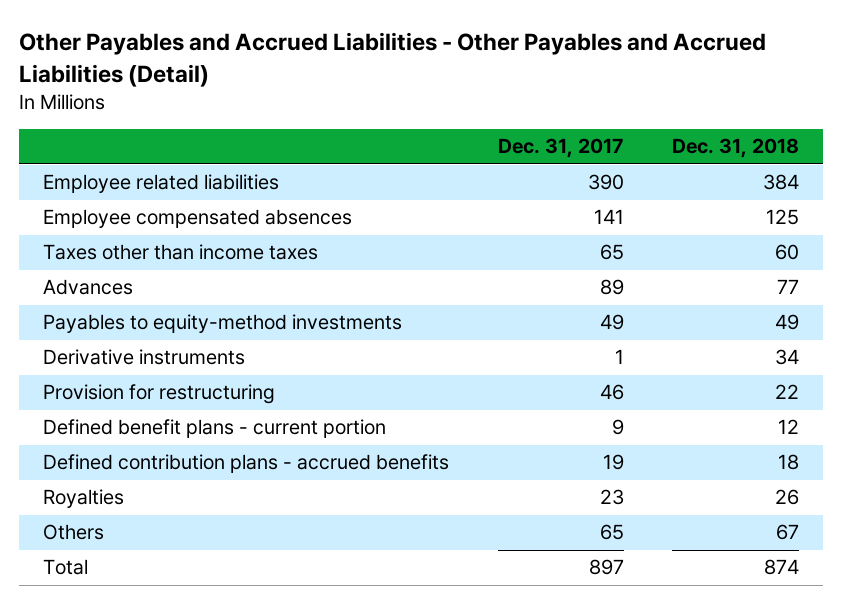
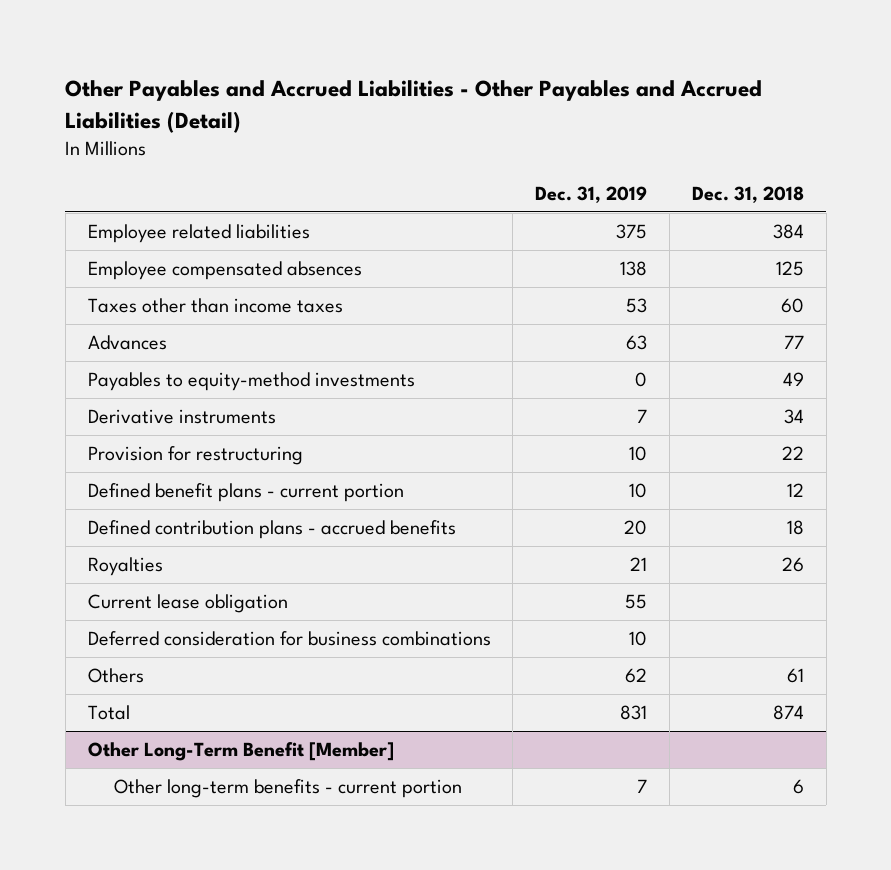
- | Dec. 31, 2017 | Dec. 31, 2018
+ | Dec. 31, 2019 | Dec. 31, 2018
- Others | 65 | 67
+ Current lease obligation | 55 |
+ Deferred consideration for business combinations | 10 |
+ Others | 62 | 61
+ Other Long-Term Benefit [Member]
+ Other long-term benefits - current portion | 7 | 6

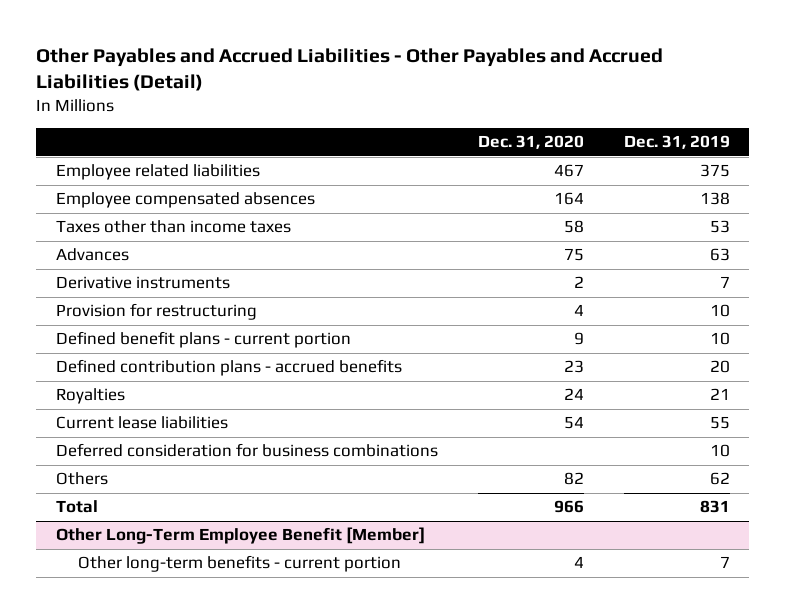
- | Dec. 31, 2019 | Dec. 31, 2018
+ | Dec. 31, 2020 | Dec. 31, 2019
- Payables to equity-method investments | 0 | 49
- Current lease obligation | 55 |
+ Current lease liabilities | 54 | 55
- Other Long-Term Benefit [Member]
+ Other Long-Term Employee Benefit [Member]

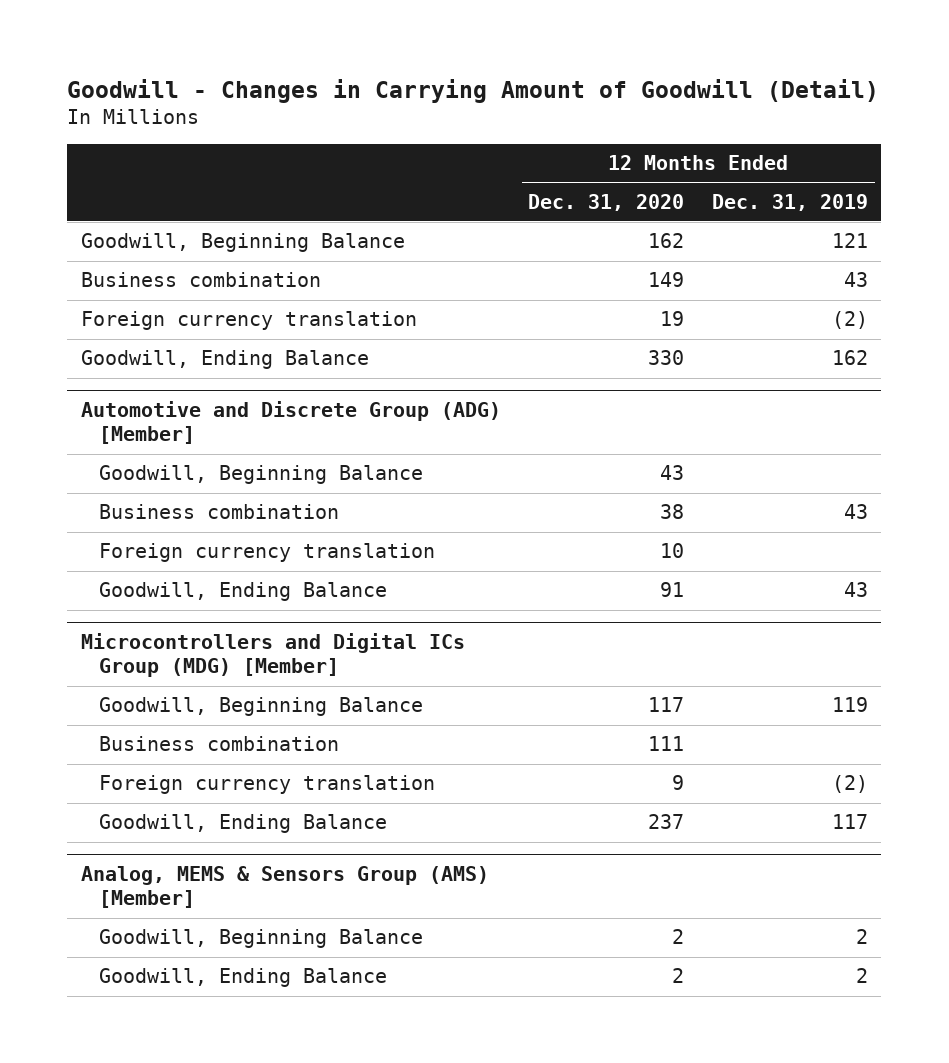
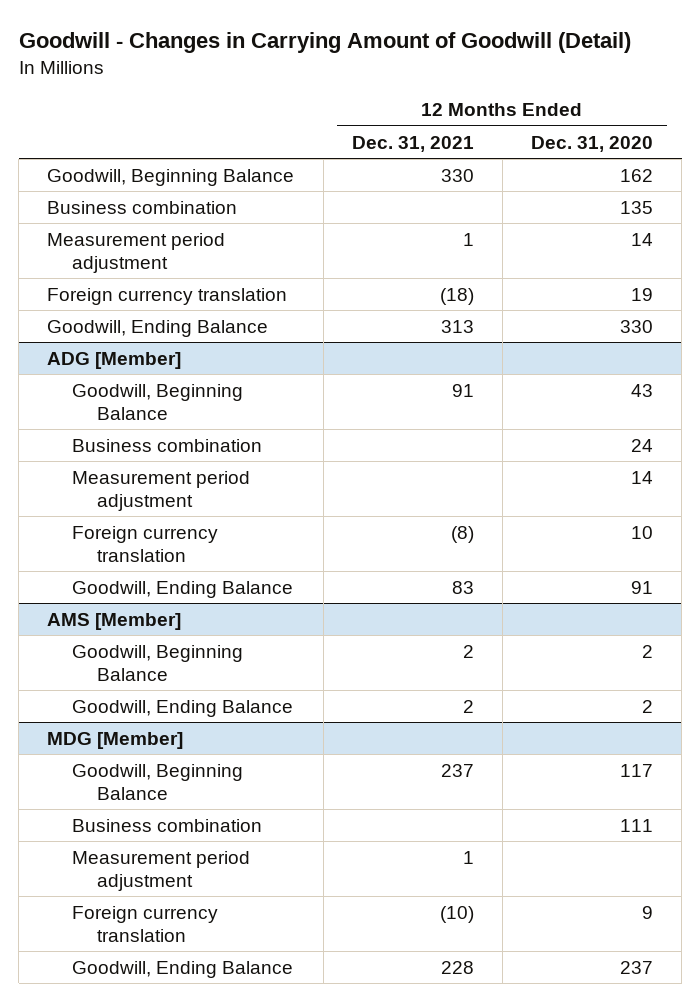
- | 12 Months Ended Dec. 31, 2020 | 12 Months Ended Dec. 31, 2019
+ | 12 Months Ended Dec. 31, 2021 | 12 Months Ended Dec. 31, 2020
- Business combination | 149 | 43
+ Business combination | | 135
+ Measurement period adjustment | 1 | 14
- Automotive and Discrete Group (ADG) [Member]
+ ADG [Member]
- Business combination | 38 | 43
+ Business combination | | 24
+ Measurement period adjustment | | 14
- Microcontrollers and Digital ICs Group (MDG) [Member]
+ AMS [Member]
+ Goodwill, Beginning Balance | 2 | 2
+ Goodwill, Ending Balance | 2 | 2
+ MDG [Member]
+ Measurement period adjustment | 1 |
- Analog, MEMS & Sensors Group (AMS) [Member]
- Goodwill, Beginning Balance | 2 | 2
- Goodwill, Ending Balance | 2 | 2

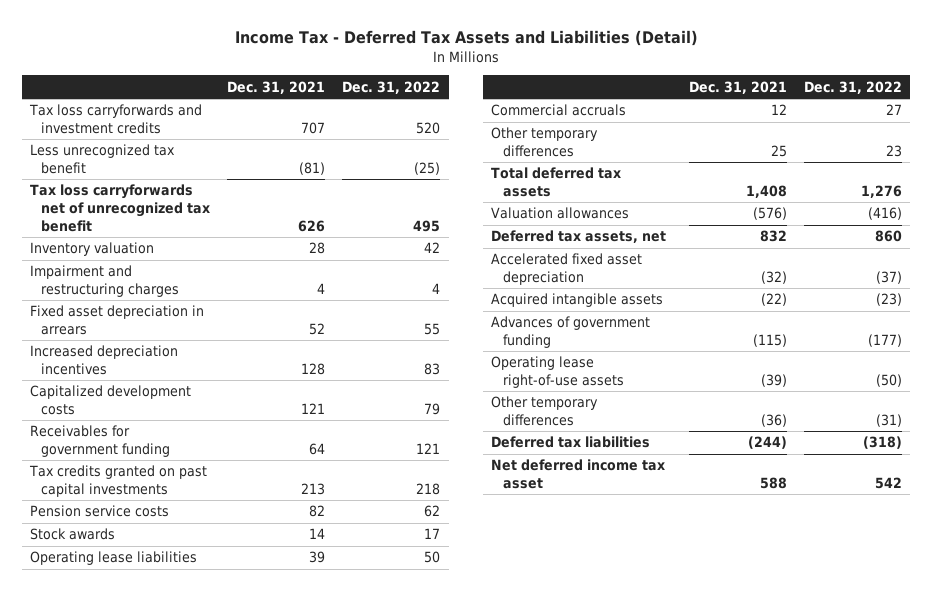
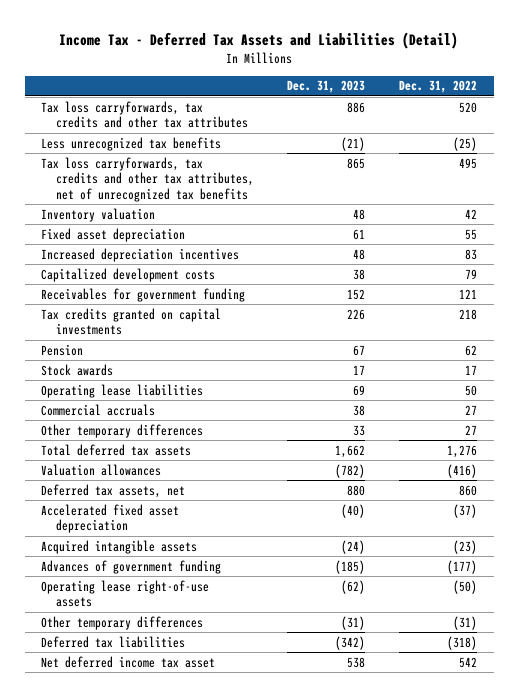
- | Dec. 31, 2021 | Dec. 31, 2022
+ | Dec. 31, 2023 | Dec. 31, 2022
- Tax loss carryforwards and investment credits | 707 | 520
- Less unrecognized tax benefit | (81) | (25)
- Tax loss carryforwards net of unrecognized tax benefit | 626 | 495
+ Tax loss carryforwards, tax credits and other tax attributes | 886 | 520
+ Less unrecognized tax benefits | (21) | (25)
+ Tax loss carryforwards, tax credits and other tax attributes, net of unrecognized tax benefits | 865 | 495
- Impairment and restructuring charges | 4 | 4
- Fixed asset depreciation in arrears | 52 | 55
+ Fixed asset depreciation | 61 | 55
- Tax credits granted on past capital investments | 213 | 218
- Pension service costs | 82 | 62
+ Tax credits granted on capital investments | 226 | 218
+ Pension | 67 | 62
- Other temporary differences | 25 | 23
+ Other temporary differences | 33 | 27

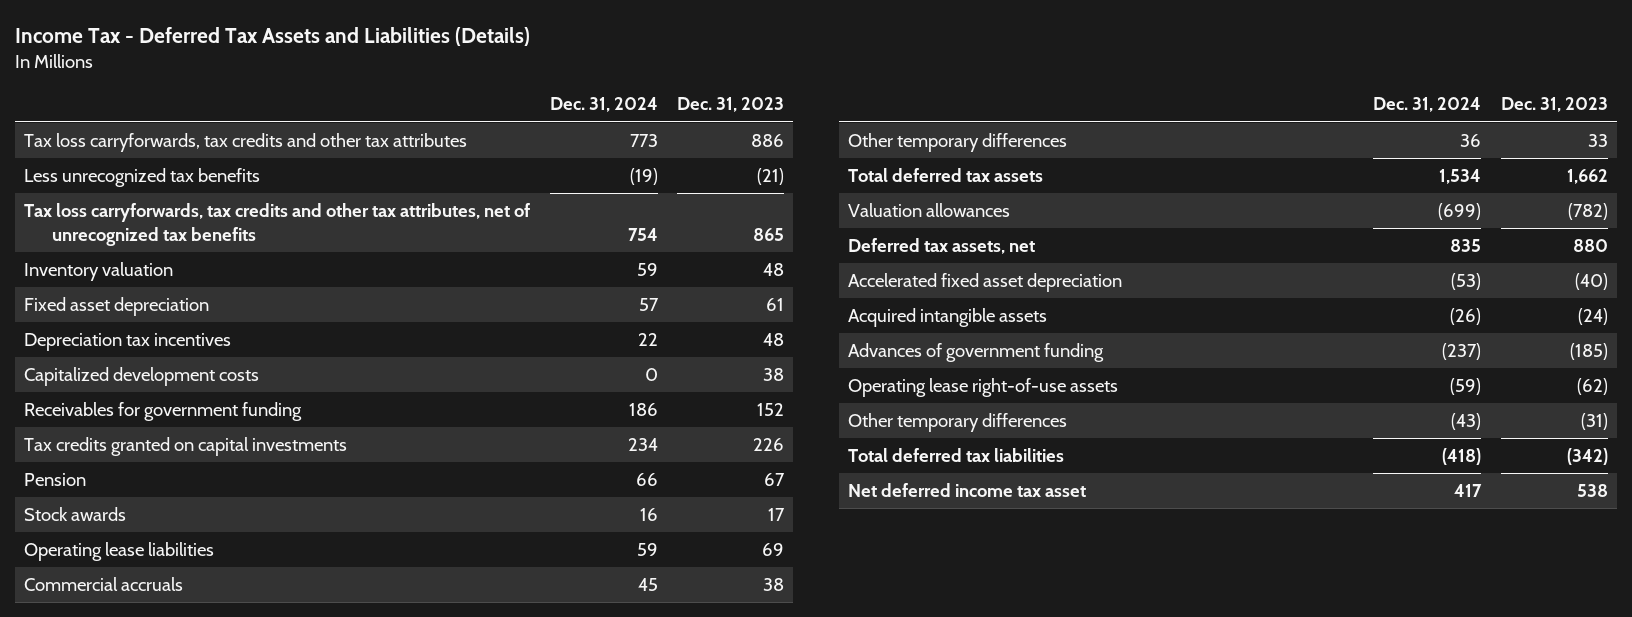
- Income Tax - Deferred Tax Assets and Liabilities (Detail)
+ Income Tax - Deferred Tax Assets and Liabilities (Details)
- | Dec. 31, 2023 | Dec. 31, 2022
+ | Dec. 31, 2024 | Dec. 31, 2023
- Increased depreciation incentives | 48 | 83
+ Depreciation tax incentives | 22 | 48
- Deferred tax liabilities | (342) | (318)
+ Total deferred tax liabilities | (418) | (342)

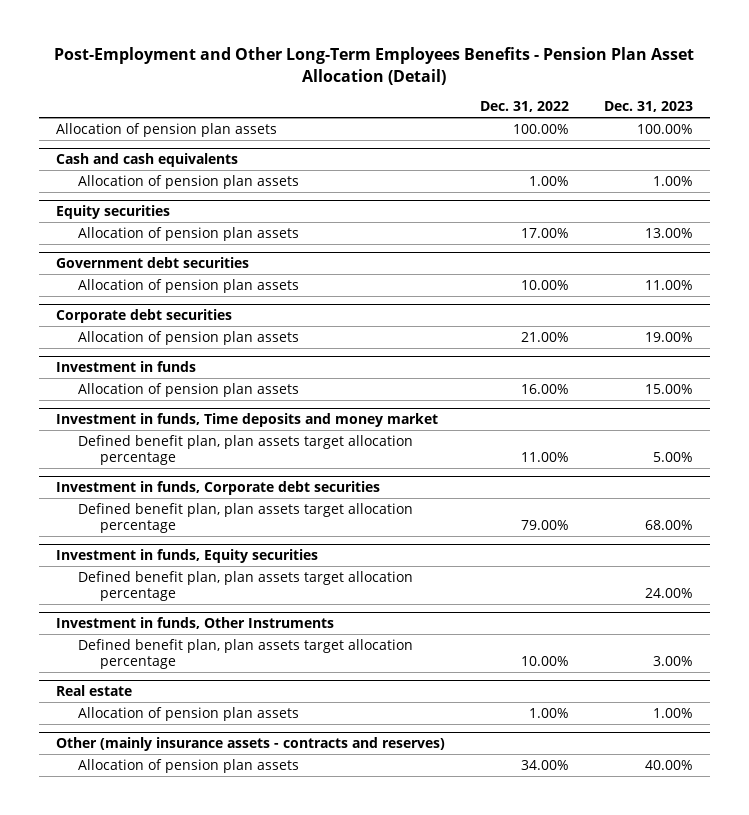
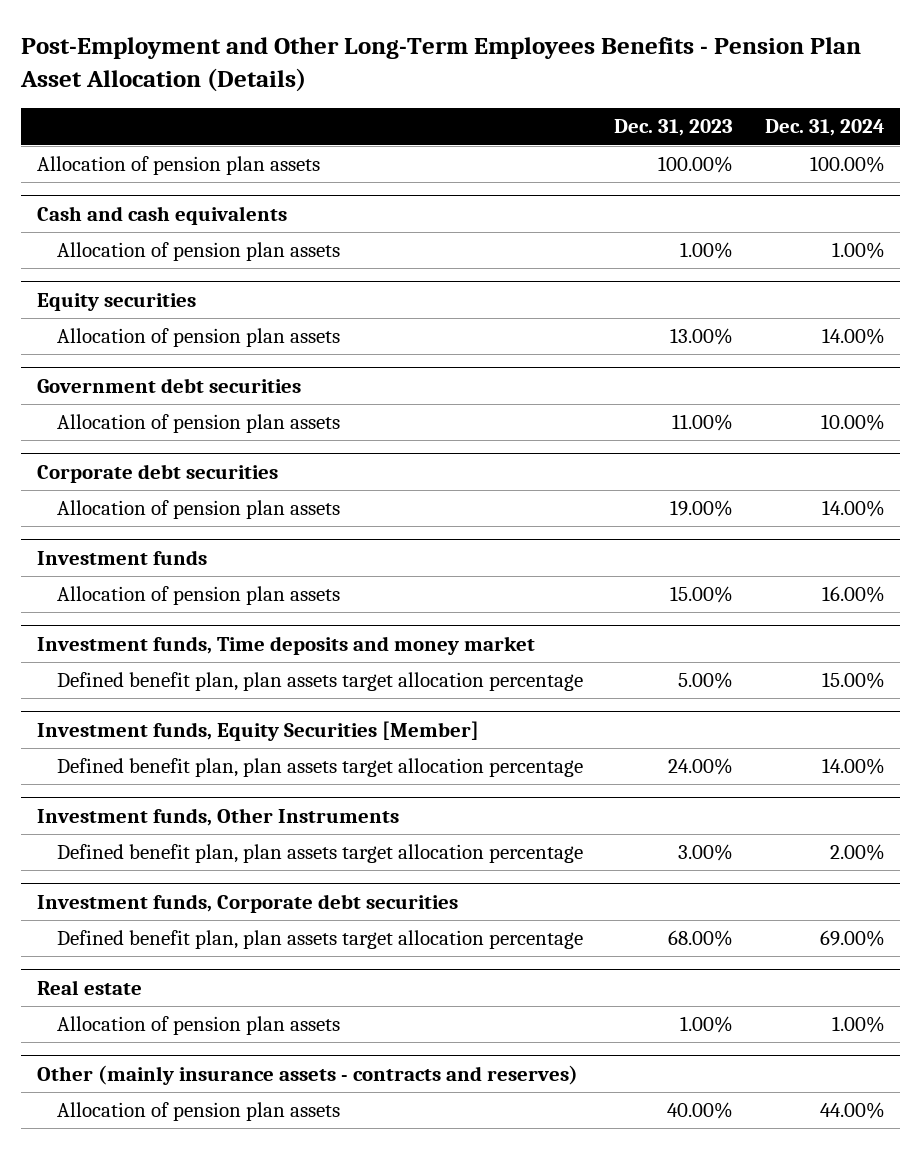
- Post-Employment and Other Long-Term Employees Benefits - Pension Plan Asset Allocation (Detail)
+ Post-Employment and Other Long-Term Employees Benefits - Pension Plan Asset Allocation (Details)
- | Dec. 31, 2022 | Dec. 31, 2023
+ | Dec. 31, 2023 | Dec. 31, 2024
- Investment in funds
+ Investment funds
- Investment in funds, Time deposits and money market
+ Investment funds, Time deposits and money market
- Investment in funds, Corporate debt securities
- Defined benefit plan, plan assets target allocation percentage | 79.00% | 68.00%
- Investment in funds, Equity securities
+ Investment funds, Equity Securities [Member]
- Investment in funds, Other Instruments
+ Investment funds, Other Instruments
+ Investment funds, Corporate debt securities
+ Defined benefit plan, plan assets target allocation percentage | 68.00% | 69.00%

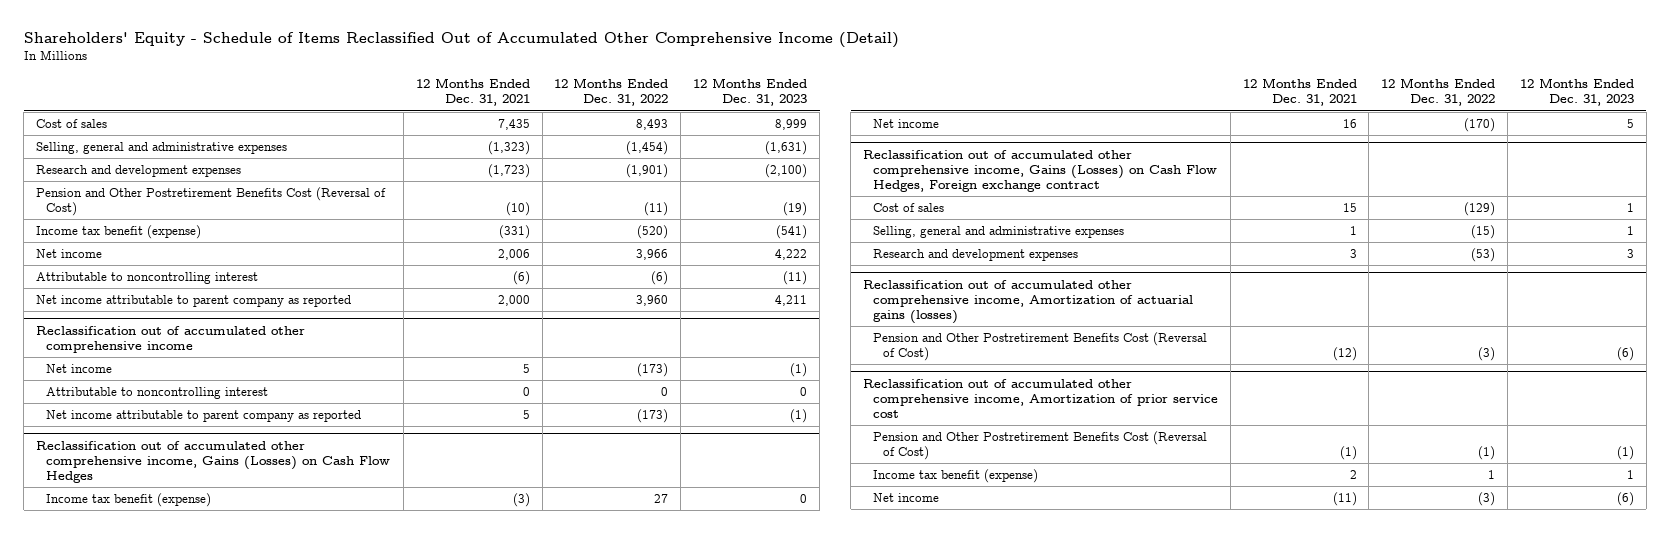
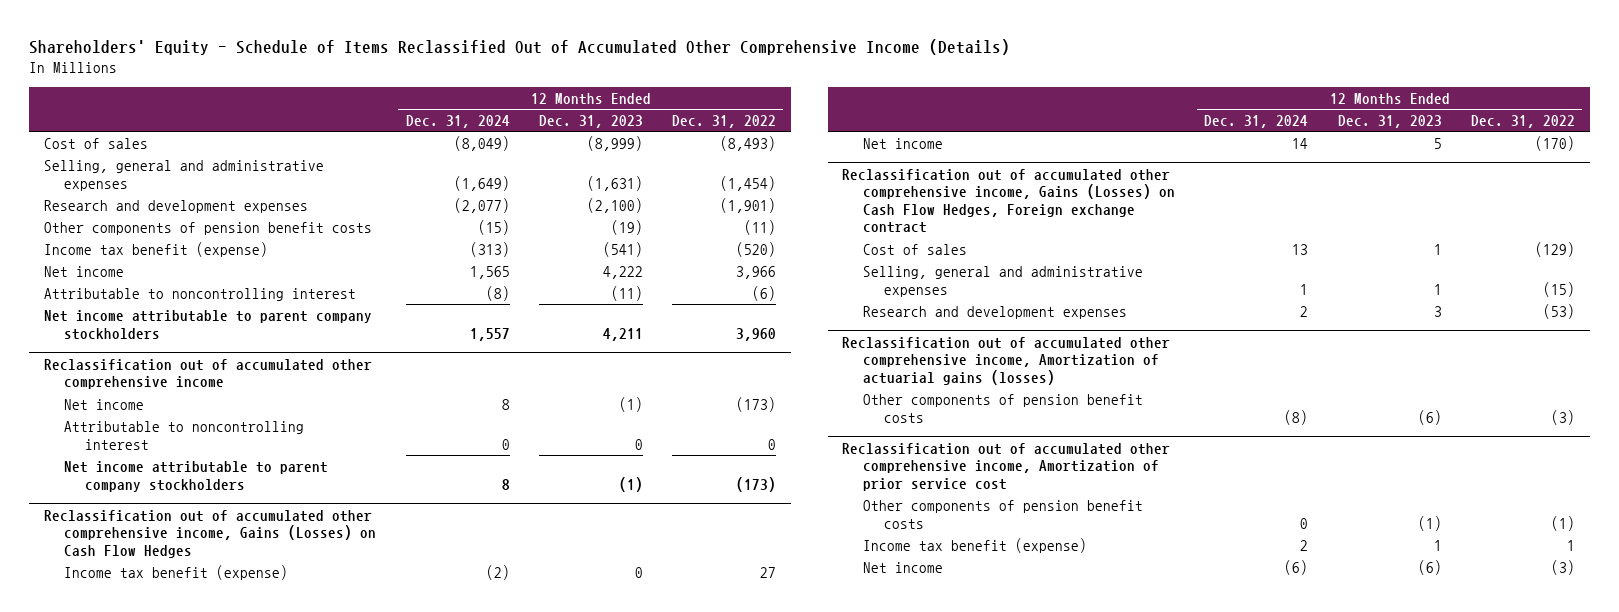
- Shareholders' Equity - Schedule of Items Reclassified Out of Accumulated Other Comprehensive Income (Detail)
+ Shareholders' Equity - Schedule of Items Reclassified Out of Accumulated Other Comprehensive Income (Details)
- | 12 Months Ended Dec. 31, 2021 | 12 Months Ended Dec. 31, 2022 | 12 Months Ended Dec. 31, 2023
+ | 12 Months Ended Dec. 31, 2024 | 12 Months Ended Dec. 31, 2023 | 12 Months Ended Dec. 31, 2022
- Cost of sales | 7,435 | 8,493 | 8,999
+ Cost of sales | (8,049) | (8,999) | (8,493)
- Pension and Other Postretirement Benefits Cost (Reversal of Cost) | (10) | (11) | (19)
+ Other components of pension benefit costs | (15) | (19) | (11)
- Net income attributable to parent company as reported | 2,000 | 3,960 | 4,211
+ Net income attributable to parent company stockholders | 1,557 | 4,211 | 3,960
@ Reclassification out of accumulated other comprehensive income
- Net income attributable to parent company as reported | 5 | (173) | (1)
+ Net income attributable to parent company stockholders | 8 | (1) | (173)
@ Reclassification out of accumulated other comprehensive income, Amortization of actuarial gains (losses)
- Pension and Other Postretirement Benefits Cost (Reversal of Cost) | (12) | (3) | (6)
+ Other components of pension benefit costs | (8) | (6) | (3)
@ Reclassification out of accumulated other comprehensive income, Amortization of prior service cost
- Pension and Other Postretirement Benefits Cost (Reversal of Cost) | (1) | (1) | (1)
+ Other components of pension benefit costs | 0 | (1) | (1)

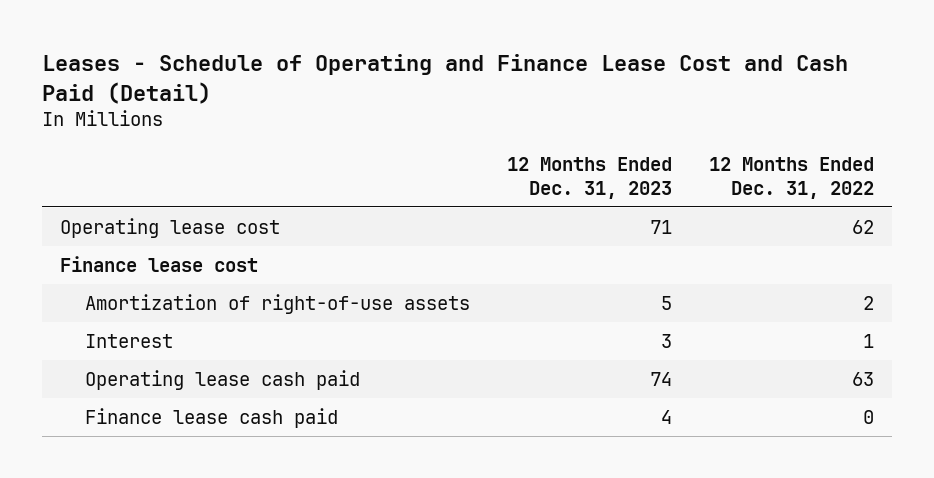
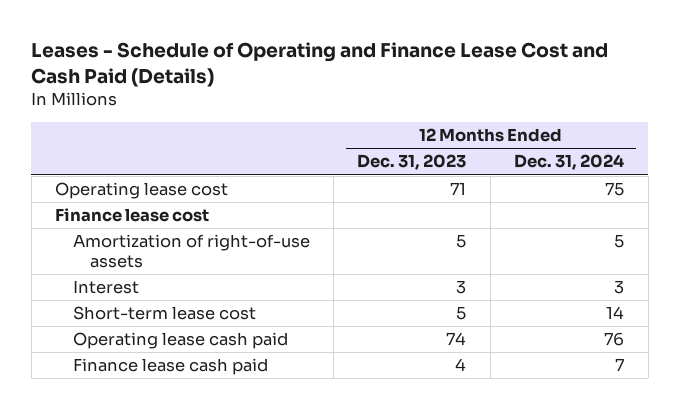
- Leases - Schedule of Operating and Finance Lease Cost and Cash Paid (Detail)
+ Leases - Schedule of Operating and Finance Lease Cost and Cash Paid (Details)
- | 12 Months Ended Dec. 31, 2023 | 12 Months Ended Dec. 31, 2022
+ | 12 Months Ended Dec. 31, 2023 | 12 Months Ended Dec. 31, 2024
+ Short-term lease cost | 5 | 14

